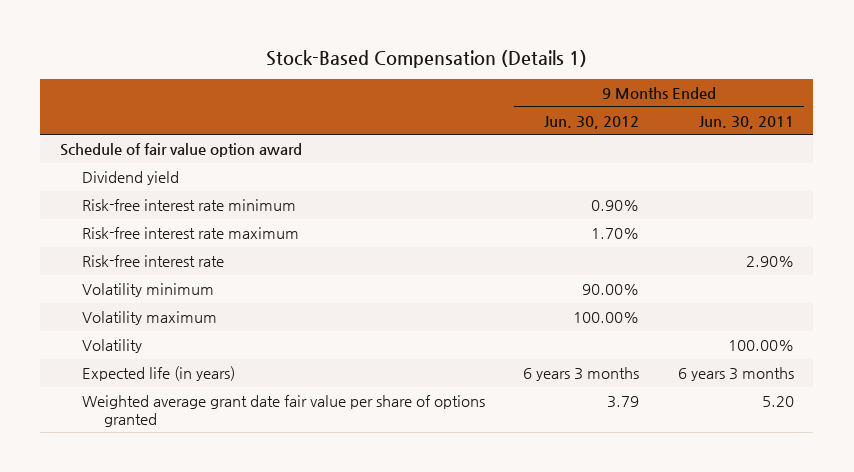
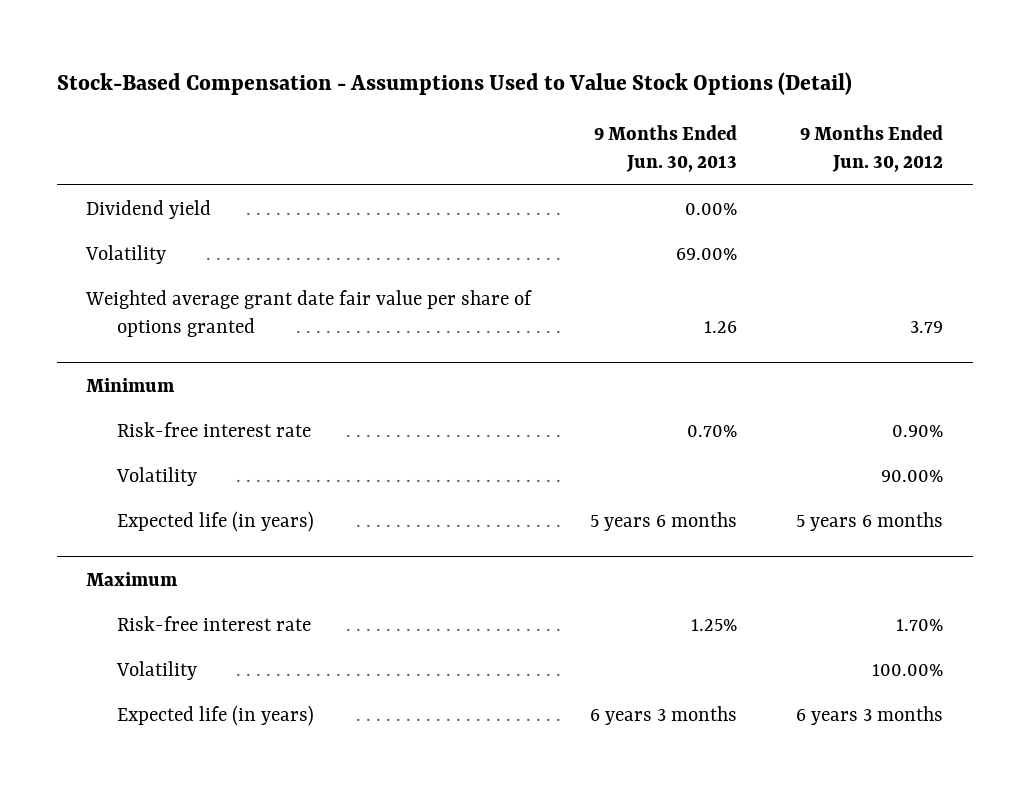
- Stock-Based Compensation (Details 1)
+ Stock-Based Compensation - Assumptions Used to Value Stock Options (Detail)
- | 9 Months Ended Jun. 30, 2012 | 9 Months Ended Jun. 30, 2011
+ | 9 Months Ended Jun. 30, 2013 | 9 Months Ended Jun. 30, 2012
- Schedule of fair value option award
- Risk-free interest rate minimum | 0.90% |
- Risk-free interest rate maximum | 1.70% |
- Risk-free interest rate | | 2.90%
- Volatility minimum | 90.00% |
- Volatility maximum | 100.00% |
- Expected life (in years) | 6 years 3 months | 6 years 3 months
+ Minimum
+ Risk-free interest rate | 0.70% | 0.90%
+ Volatility | | 90.00%
+ Expected life (in years) | 5 years 6 months | 5 years 6 months
+ Maximum
+ Risk-free interest rate | 1.25% | 1.70%
+ Volatility | | 100.00%
+ Expected life (in years) | 6 years 3 months | 6 years 3 months

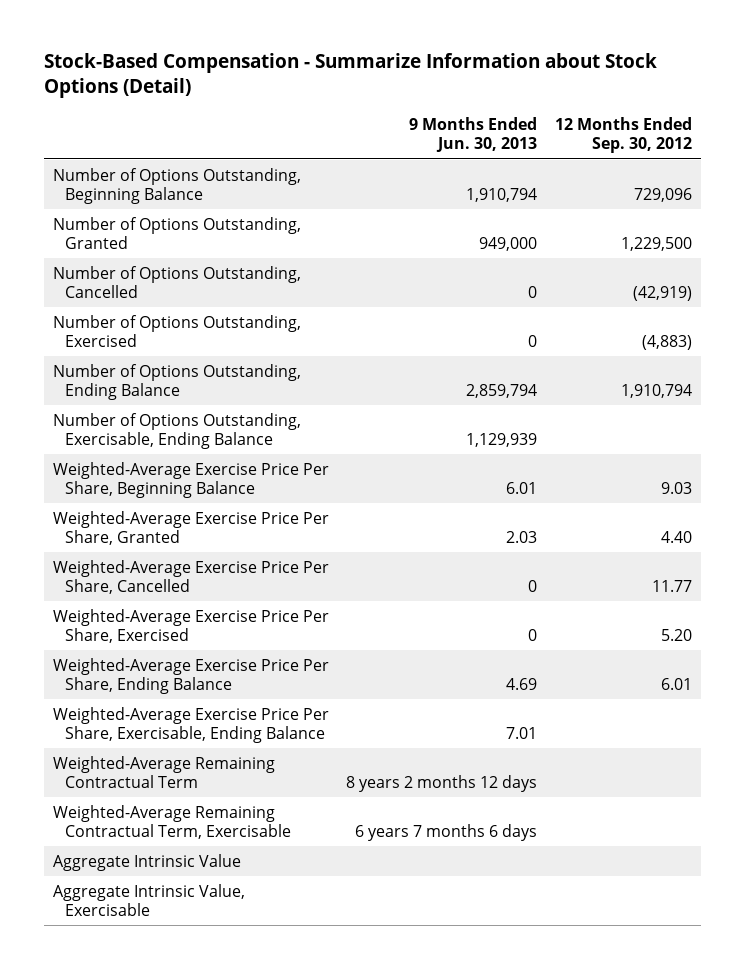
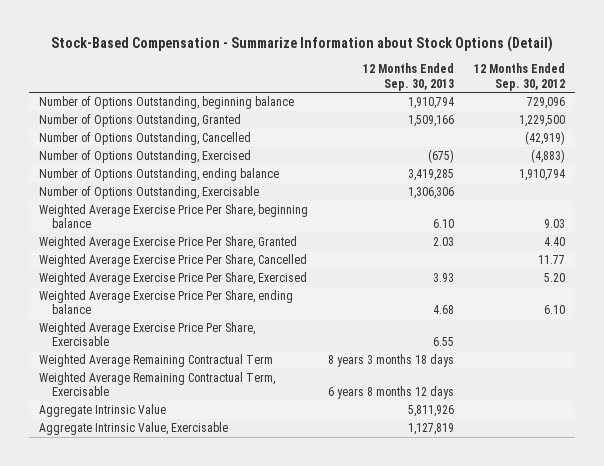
- | 9 Months Ended Jun. 30, 2013 | 12 Months Ended Sep. 30, 2012
+ | 12 Months Ended Sep. 30, 2013 | 12 Months Ended Sep. 30, 2012
- Number of Options Outstanding, Beginning Balance | 1,910,794 | 729,096
+ Number of Options Outstanding, beginning balance | 1,910,794 | 729,096
- Number of Options Outstanding, Ending Balance | 2,859,794 | 1,910,794
- Number of Options Outstanding, Exercisable, Ending Balance | 1,129,939 |
- Weighted-Average Exercise Price Per Share, Beginning Balance | 6.01 | 9.03
- Weighted-Average Exercise Price Per Share, Granted | 2.03 | 4.40
- Weighted-Average Exercise Price Per Share, Cancelled | 0 | 11.77
- Weighted-Average Exercise Price Per Share, Exercised | 0 | 5.20
- Weighted-Average Exercise Price Per Share, Ending Balance | 4.69 | 6.01
- Weighted-Average Exercise Price Per Share, Exercisable, Ending Balance | 7.01 |
- Weighted-Average Remaining Contractual Term | 8 years 2 months 12 days |
- Weighted-Average Remaining Contractual Term, Exercisable | 6 years 7 months 6 days |
+ Number of Options Outstanding, ending balance | 3,419,285 | 1,910,794
+ Number of Options Outstanding, Exercisable | 1,306,306 |
+ Weighted Average Exercise Price Per Share, beginning balance | 6.10 | 9.03
+ Weighted Average Exercise Price Per Share, Granted | 2.03 | 4.40
+ Weighted Average Exercise Price Per Share, Cancelled | | 11.77
+ Weighted Average Exercise Price Per Share, Exercised | 3.93 | 5.20
+ Weighted Average Exercise Price Per Share, ending balance | 4.68 | 6.10
+ Weighted Average Exercise Price Per Share, Exercisable | 6.55 |
+ Weighted Average Remaining Contractual Term | 8 years 3 months 18 days |
+ Weighted Average Remaining Contractual Term, Exercisable | 6 years 8 months 12 days |

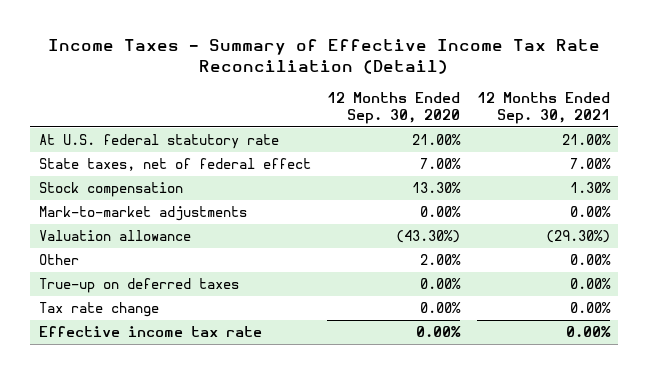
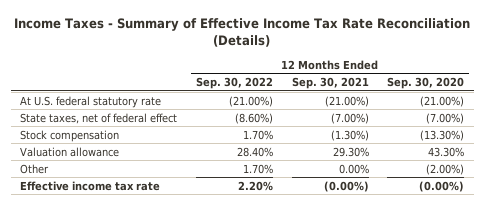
- Income Taxes - Summary of Effective Income Tax Rate Reconciliation (Detail)
+ Income Taxes - Summary of Effective Income Tax Rate Reconciliation (Details)
- | 12 Months Ended Sep. 30, 2020 | 12 Months Ended Sep. 30, 2021
+ | 12 Months Ended Sep. 30, 2022 | 12 Months Ended Sep. 30, 2021 | 12 Months Ended Sep. 30, 2020
- At U.S. federal statutory rate | 21.00% | 21.00%
- State taxes, net of federal effect | 7.00% | 7.00%
- Stock compensation | 13.30% | 1.30%
- Mark-to-market adjustments | 0.00% | 0.00%
- Valuation allowance | (43.30%) | (29.30%)
- Other | 2.00% | 0.00%
- True-up on deferred taxes | 0.00% | 0.00%
- Tax rate change | 0.00% | 0.00%
- Effective income tax rate | 0.00% | 0.00%
+ At U.S. federal statutory rate | (21.00%) | (21.00%) | (21.00%)
+ State taxes, net of federal effect | (8.60%) | (7.00%) | (7.00%)
+ Stock compensation | 1.70% | (1.30%) | (13.30%)
+ Valuation allowance | 28.40% | 29.30% | 43.30%
+ Other | 1.70% | 0.00% | (2.00%)
+ Effective income tax rate | 2.20% | (0.00%) | (0.00%)

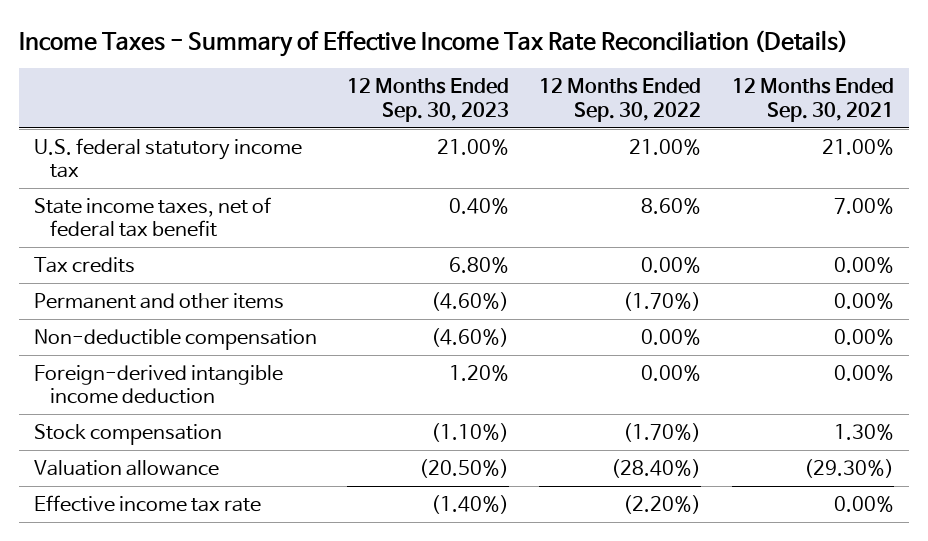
- | 12 Months Ended Sep. 30, 2022 | 12 Months Ended Sep. 30, 2021 | 12 Months Ended Sep. 30, 2020
+ | 12 Months Ended Sep. 30, 2023 | 12 Months Ended Sep. 30, 2022 | 12 Months Ended Sep. 30, 2021
- At U.S. federal statutory rate | (21.00%) | (21.00%) | (21.00%)
- State taxes, net of federal effect | (8.60%) | (7.00%) | (7.00%)
- Stock compensation | 1.70% | (1.30%) | (13.30%)
- Valuation allowance | 28.40% | 29.30% | 43.30%
- Other | 1.70% | 0.00% | (2.00%)
- Effective income tax rate | 2.20% | (0.00%) | (0.00%)
+ U.S. federal statutory income tax | 21.00% | 21.00% | 21.00%
+ State income taxes, net of federal tax benefit | 0.40% | 8.60% | 7.00%
+ Tax credits | 6.80% | 0.00% | 0.00%
+ Permanent and other items | (4.60%) | (1.70%) | 0.00%
+ Non-deductible compensation | (4.60%) | 0.00% | 0.00%
+ Foreign-derived intangible income deduction | 1.20% | 0.00% | 0.00%
+ Stock compensation | (1.10%) | (1.70%) | 1.30%
+ Valuation allowance | (20.50%) | (28.40%) | (29.30%)
+ Effective income tax rate | (1.40%) | (2.20%) | 0.00%

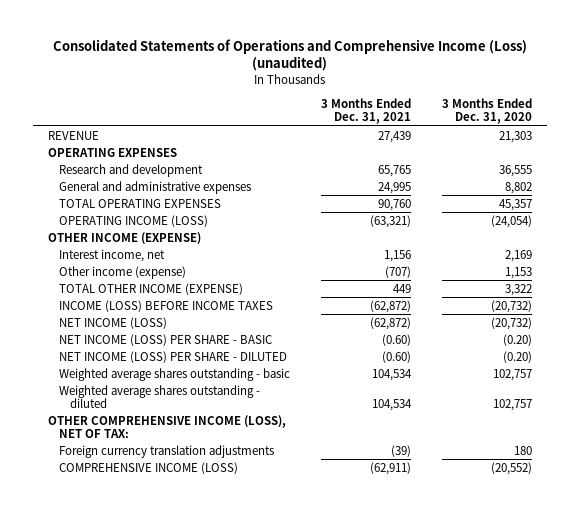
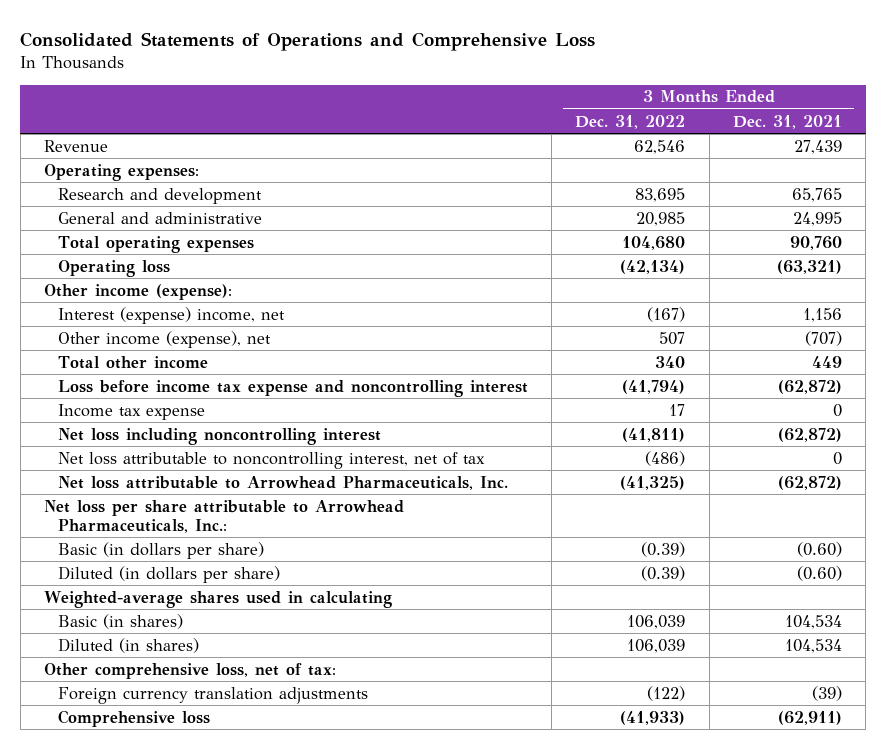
- Consolidated Statements of Operations and Comprehensive Income (Loss) (unaudited)
+ Consolidated Statements of Operations and Comprehensive Loss
- | 3 Months Ended Dec. 31, 2021 | 3 Months Ended Dec. 31, 2020
+ | 3 Months Ended Dec. 31, 2022 | 3 Months Ended Dec. 31, 2021
- REVENUE | 27,439 | 21,303
- OPERATING EXPENSES
+ Revenue | 62,546 | 27,439
+ Operating expenses:
- General and administrative expenses | 24,995 | 8,802
- TOTAL OPERATING EXPENSES | 90,760 | 45,357
- OPERATING INCOME (LOSS) | (63,321) | (24,054)
- OTHER INCOME (EXPENSE)
- Interest income, net | 1,156 | 2,169
- Other income (expense) | (707) | 1,153
- TOTAL OTHER INCOME (EXPENSE) | 449 | 3,322
- INCOME (LOSS) BEFORE INCOME TAXES | (62,872) | (20,732)
- NET INCOME (LOSS) | (62,872) | (20,732)
- NET INCOME (LOSS) PER SHARE - BASIC | (0.60) | (0.20)
- NET INCOME (LOSS) PER SHARE - DILUTED | (0.60) | (0.20)
- Weighted average shares outstanding - basic | 104,534 | 102,757
- Weighted average shares outstanding - diluted | 104,534 | 102,757
- OTHER COMPREHENSIVE INCOME (LOSS), NET OF TAX:
+ General and administrative | 20,985 | 24,995
+ Total operating expenses | 104,680 | 90,760
+ Operating loss | (42,134) | (63,321)
+ Other income (expense):
+ Interest (expense) income, net | (167) | 1,156
+ Other income (expense), net | 507 | (707)
+ Total other income | 340 | 449
+ Loss before income tax expense and noncontrolling interest | (41,794) | (62,872)
+ Income tax expense | 17 | 0
+ Net loss including noncontrolling interest | (41,811) | (62,872)
+ Net loss attributable to noncontrolling interest, net of tax | (486) | 0
+ Net loss attributable to Arrowhead Pharmaceuticals, Inc. | (41,325) | (62,872)
+ Net loss per share attributable to Arrowhead Pharmaceuticals, Inc.:
+ Basic (in dollars per share) | (0.39) | (0.60)
+ Diluted (in dollars per share) | (0.39) | (0.60)
+ Weighted-average shares used in calculating
+ Basic (in shares) | 106,039 | 104,534
+ Diluted (in shares) | 106,039 | 104,534
+ Other comprehensive loss, net of tax:
- COMPREHENSIVE INCOME (LOSS) | (62,911) | (20,552)
+ Comprehensive loss | (41,933) | (62,911)

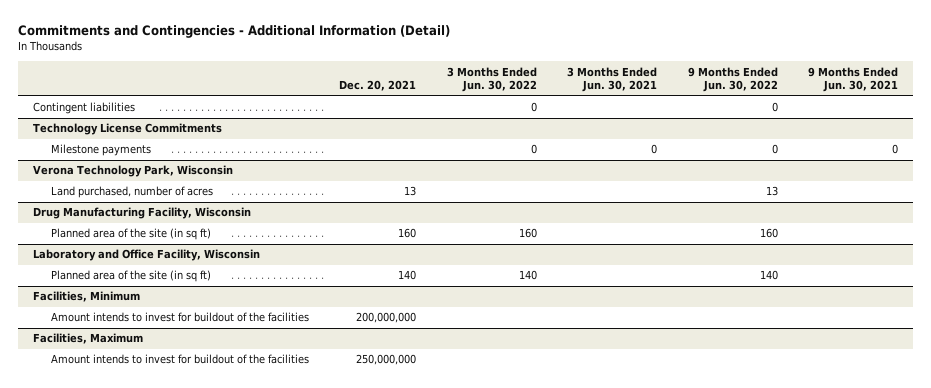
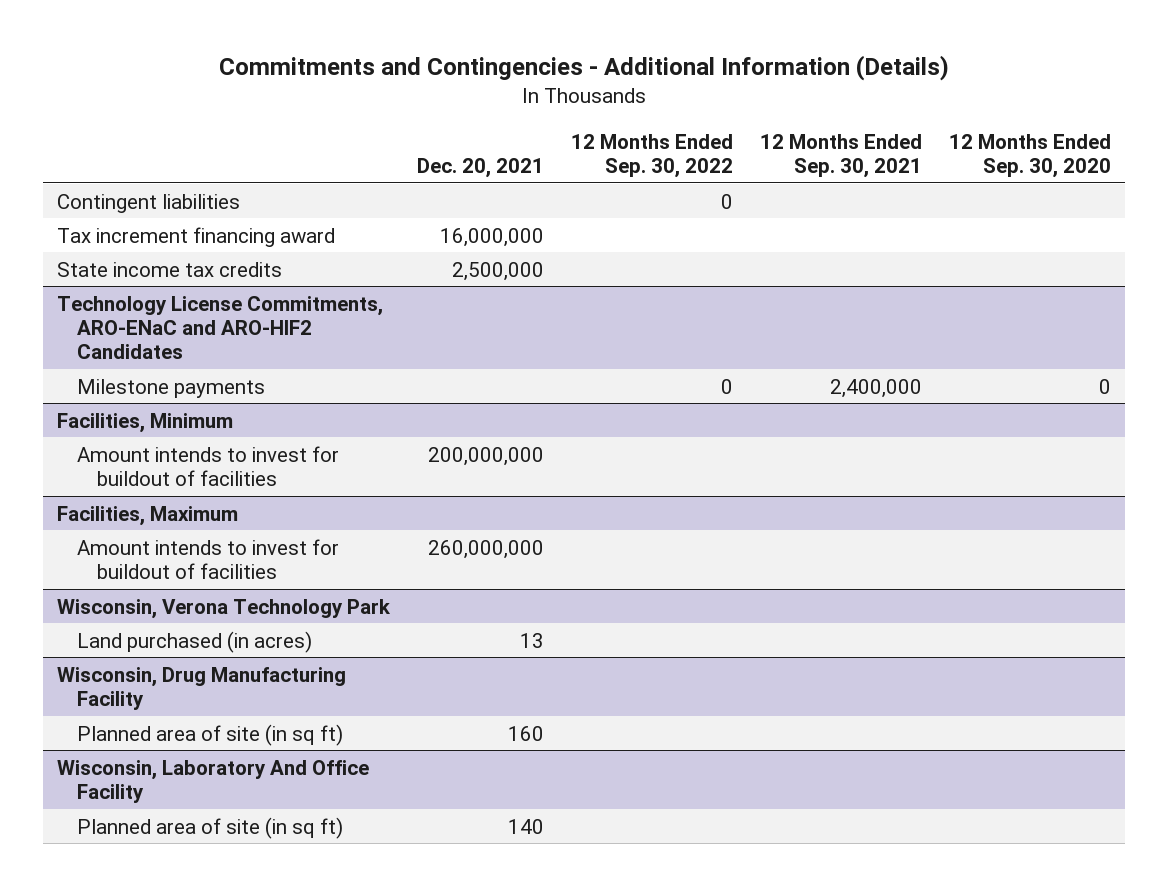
- Commitments and Contingencies - Additional Information (Detail)
+ Commitments and Contingencies - Additional Information (Details)
- | Dec. 20, 2021 | 3 Months Ended Jun. 30, 2022 | 3 Months Ended Jun. 30, 2021 | 9 Months Ended Jun. 30, 2022 | 9 Months Ended Jun. 30, 2021
+ | Dec. 20, 2021 | 12 Months Ended Sep. 30, 2022 | 12 Months Ended Sep. 30, 2021 | 12 Months Ended Sep. 30, 2020
- Technology License Commitments
+ Tax increment financing award | 16,000,000 | | |
+ State income tax credits | 2,500,000 | | |
+ Technology License Commitments, ARO-ENaC and ARO-HIF2 Candidates
- Verona Technology Park, Wisconsin
- Land purchased, number of acres | 13 | | | 13 |
- Drug Manufacturing Facility, Wisconsin
- Planned area of the site (in sq ft) | 160 | 160 | | 160 |
- Laboratory and Office Facility, Wisconsin
- Planned area of the site (in sq ft) | 140 | 140 | | 140 |
@ Facilities, Minimum
- Amount intends to invest for buildout of the facilities | 200,000,000 | | | |
+ Amount intends to invest for buildout of facilities | 200,000,000 | | |
@ Facilities, Maximum
- Amount intends to invest for buildout of the facilities | 250,000,000 | | | |
+ Amount intends to invest for buildout of facilities | 260,000,000 | | |
+ Wisconsin, Verona Technology Park
+ Land purchased (in acres) | 13 | | |
+ Wisconsin, Drug Manufacturing Facility
+ Planned area of site (in sq ft) | 160 | | |
+ Wisconsin, Laboratory And Office Facility
+ Planned area of site (in sq ft) | 140 | | |

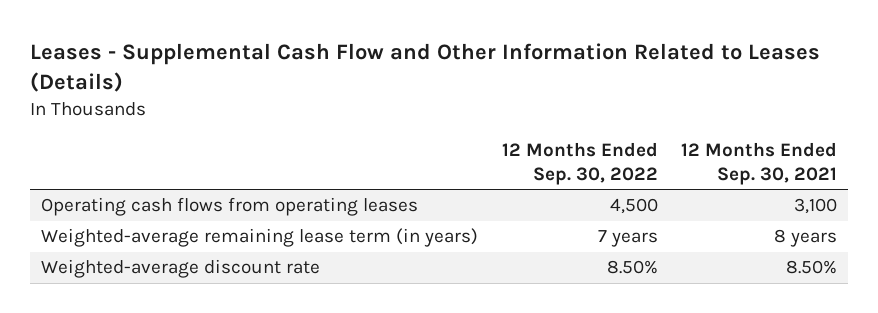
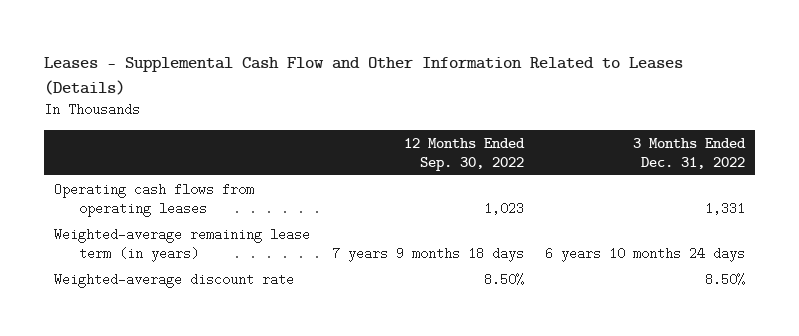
- | 12 Months Ended Sep. 30, 2022 | 12 Months Ended Sep. 30, 2021
+ | 12 Months Ended Sep. 30, 2022 | 3 Months Ended Dec. 31, 2022
- Operating cash flows from operating leases | 4,500 | 3,100
- Weighted-average remaining lease term (in years) | 7 years | 8 years
+ Operating cash flows from operating leases | 1,023 | 1,331
+ Weighted-average remaining lease term (in years) | 7 years 9 months 18 days | 6 years 10 months 24 days

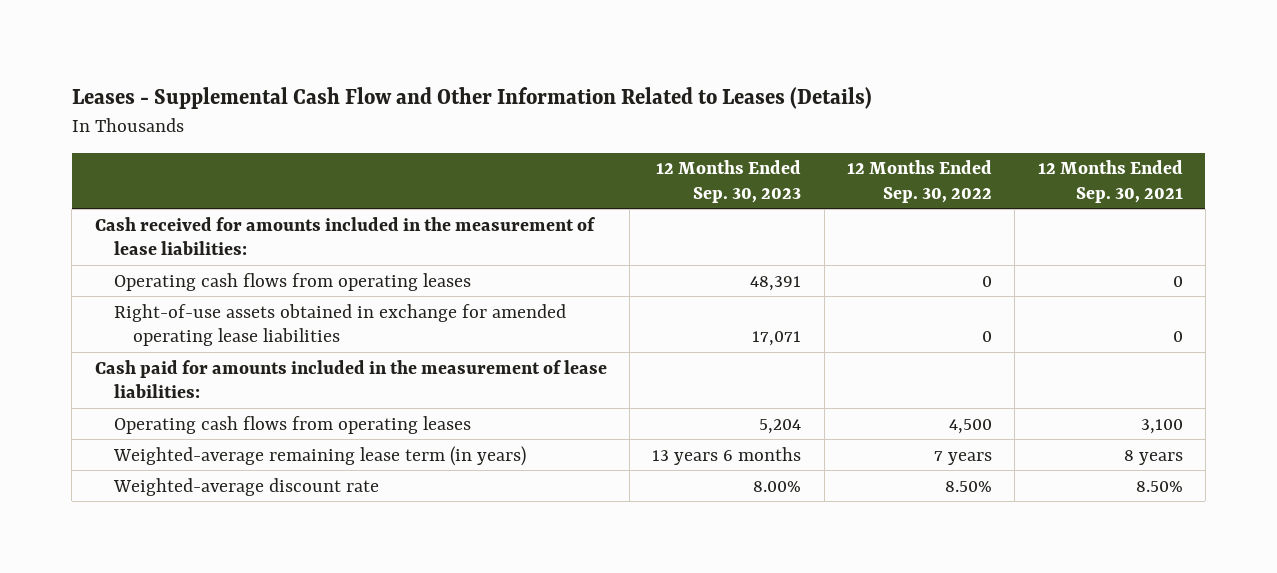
- | 12 Months Ended Sep. 30, 2022 | 3 Months Ended Dec. 31, 2022
+ | 12 Months Ended Sep. 30, 2023 | 12 Months Ended Sep. 30, 2022 | 12 Months Ended Sep. 30, 2021
- Operating cash flows from operating leases | 1,023 | 1,331
- Weighted-average remaining lease term (in years) | 7 years 9 months 18 days | 6 years 10 months 24 days
+ Cash received for amounts included in the measurement of lease liabilities:
+ Operating cash flows from operating leases | 48,391 | 0 | 0
+ Right-of-use assets obtained in exchange for amended operating lease liabilities | 17,071 | 0 | 0
+ Cash paid for amounts included in the measurement of lease liabilities:
+ Operating cash flows from operating leases | 5,204 | 4,500 | 3,100
+ Weighted-average remaining lease term (in years) | 13 years 6 months | 7 years | 8 years

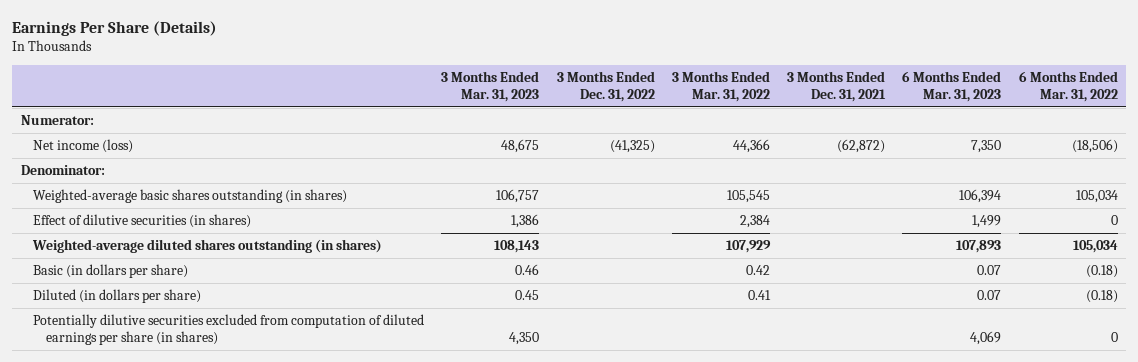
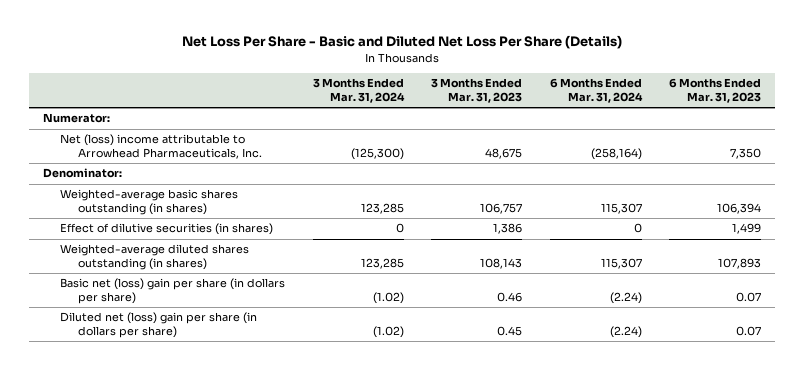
- Earnings Per Share (Details)
+ Net Loss Per Share - Basic and Diluted Net Loss Per Share (Details)
- | 3 Months Ended Mar. 31, 2023 | 3 Months Ended Dec. 31, 2022 | 3 Months Ended Mar. 31, 2022 | 3 Months Ended Dec. 31, 2021 | 6 Months Ended Mar. 31, 2023 | 6 Months Ended Mar. 31, 2022
+ | 3 Months Ended Mar. 31, 2024 | 3 Months Ended Mar. 31, 2023 | 6 Months Ended Mar. 31, 2024 | 6 Months Ended Mar. 31, 2023
- Net income (loss) | 48,675 | (41,325) | 44,366 | (62,872) | 7,350 | (18,506)
+ Net (loss) income attributable to Arrowhead Pharmaceuticals, Inc. | (125,300) | 48,675 | (258,164) | 7,350
- Basic (in dollars per share) | 0.46 | | 0.42 | | 0.07 | (0.18)
- Diluted (in dollars per share) | 0.45 | | 0.41 | | 0.07 | (0.18)
- Potentially dilutive securities excluded from computation of diluted earnings per share (in shares) | 4,350 | | | | 4,069 | 0
+ Basic net (loss) gain per share (in dollars per share) | (1.02) | 0.46 | (2.24) | 0.07
+ Diluted net (loss) gain per share (in dollars per share) | (1.02) | 0.45 | (2.24) | 0.07

